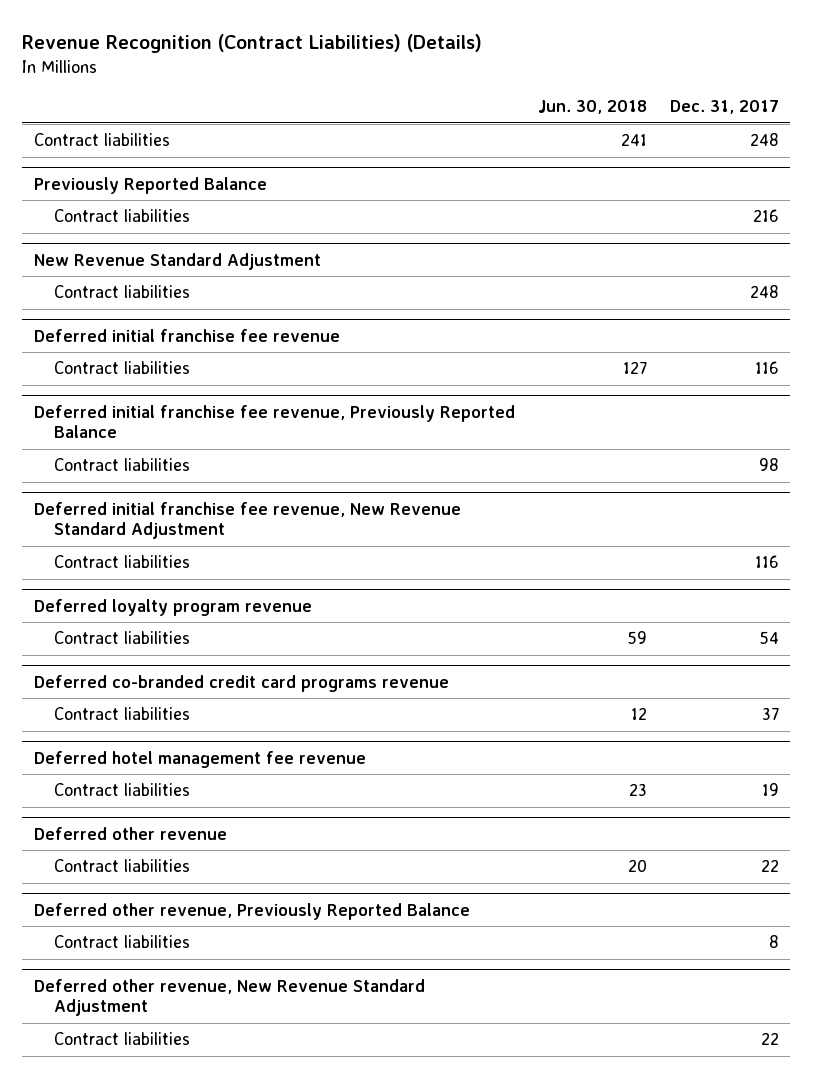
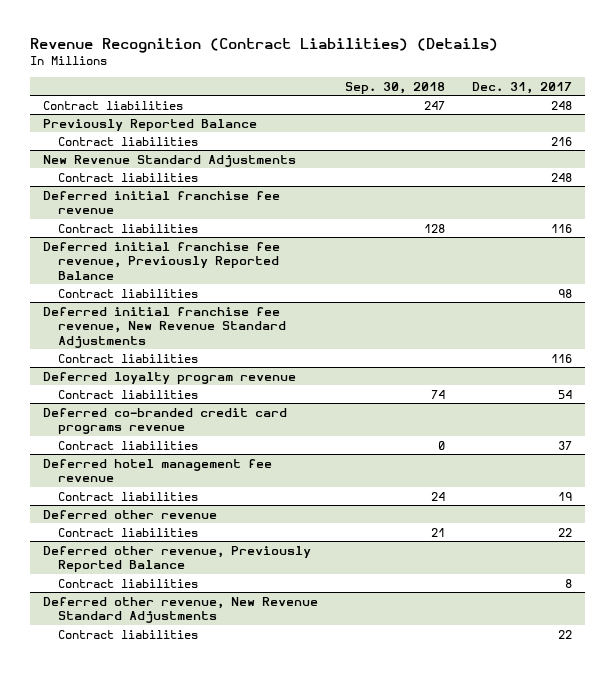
- | Jun. 30, 2018 | Dec. 31, 2017
+ | Sep. 30, 2018 | Dec. 31, 2017
- New Revenue Standard Adjustment
+ New Revenue Standard Adjustments
- Deferred initial franchise fee revenue, New Revenue Standard Adjustment
+ Deferred initial franchise fee revenue, New Revenue Standard Adjustments
- Deferred other revenue, New Revenue Standard Adjustment
+ Deferred other revenue, New Revenue Standard Adjustments

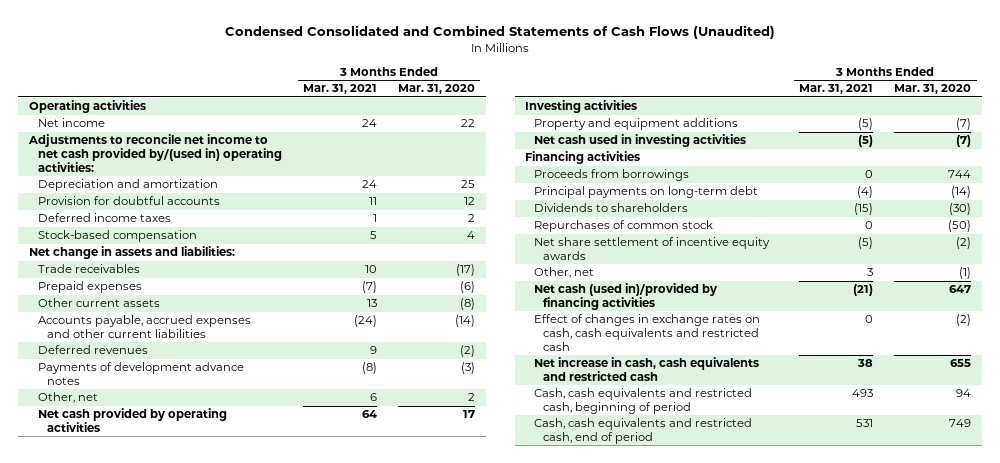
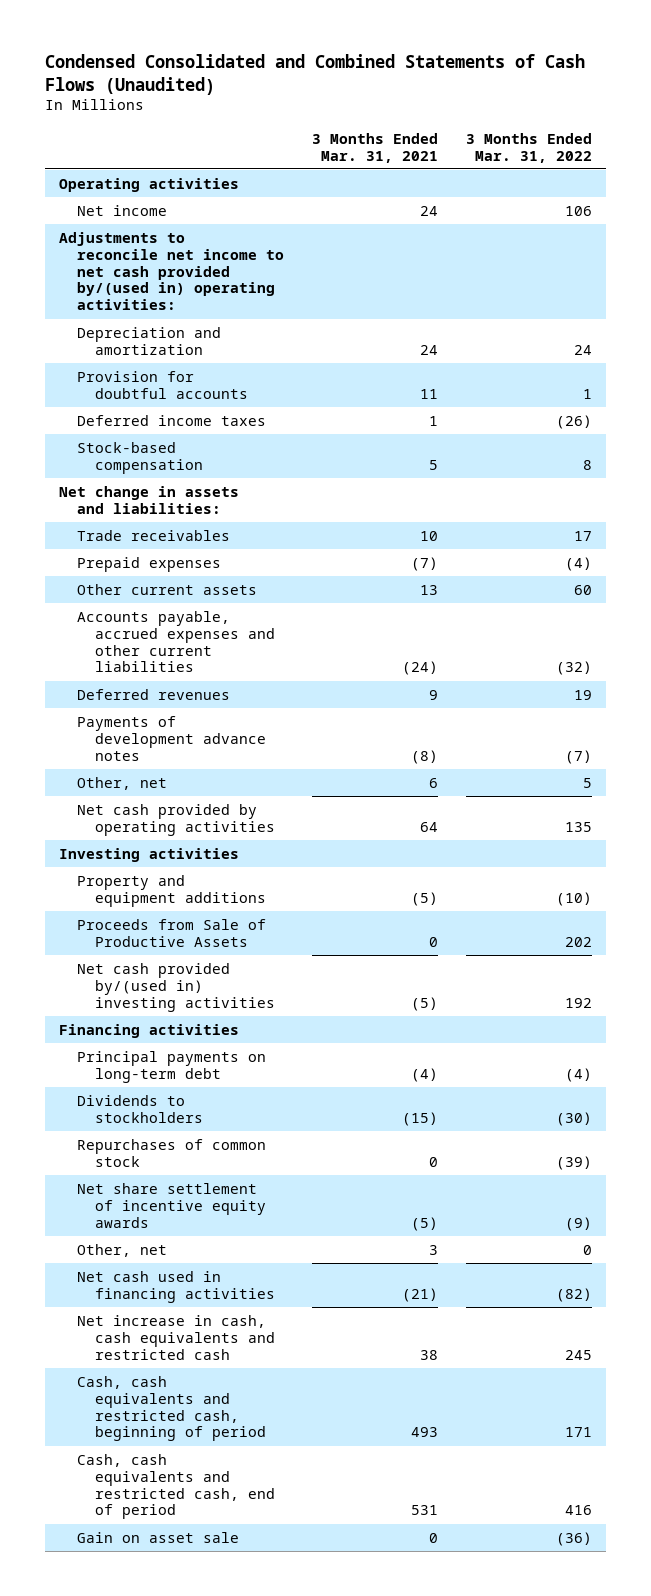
- | 3 Months Ended Mar. 31, 2021 | 3 Months Ended Mar. 31, 2020
+ | 3 Months Ended Mar. 31, 2021 | 3 Months Ended Mar. 31, 2022
- Net cash used in investing activities | (5) | (7)
+ Proceeds from Sale of Productive Assets | 0 | 202
+ Net cash provided by/(used in) investing activities | (5) | 192
- Proceeds from borrowings | 0 | 744
- Dividends to shareholders | (15) | (30)
+ Dividends to stockholders | (15) | (30)
- Net cash (used in)/provided by financing activities | (21) | 647
- Effect of changes in exchange rates on cash, cash equivalents and restricted cash | 0 | (2)
+ Net cash used in financing activities | (21) | (82)
+ Gain on asset sale | 0 | (36)

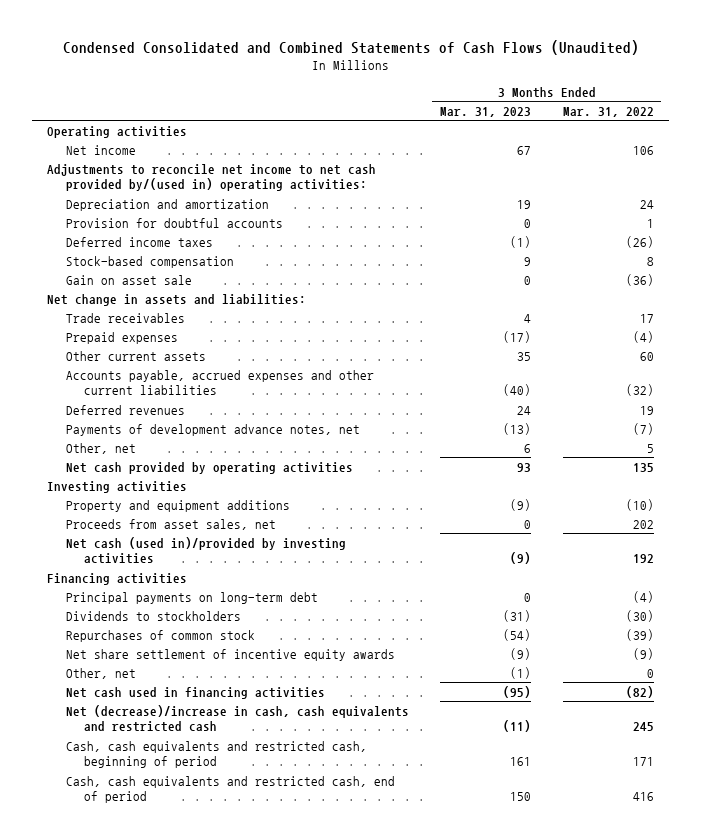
- | 3 Months Ended Mar. 31, 2021 | 3 Months Ended Mar. 31, 2022
+ | 3 Months Ended Mar. 31, 2023 | 3 Months Ended Mar. 31, 2022
moved up: Gain on asset sale | 0 | (36)
- Payments of development advance notes | (8) | (7)
+ Payments of development advance notes, net | (13) | (7)
- Proceeds from Sale of Productive Assets | 0 | 202
- Net cash provided by/(used in) investing activities | (5) | 192
+ Proceeds from asset sales, net | 0 | 202
+ Net cash (used in)/provided by investing activities | (9) | 192
- Net increase in cash, cash equivalents and restricted cash | 38 | 245
+ Net (decrease)/increase in cash, cash equivalents and restricted cash | (11) | 245

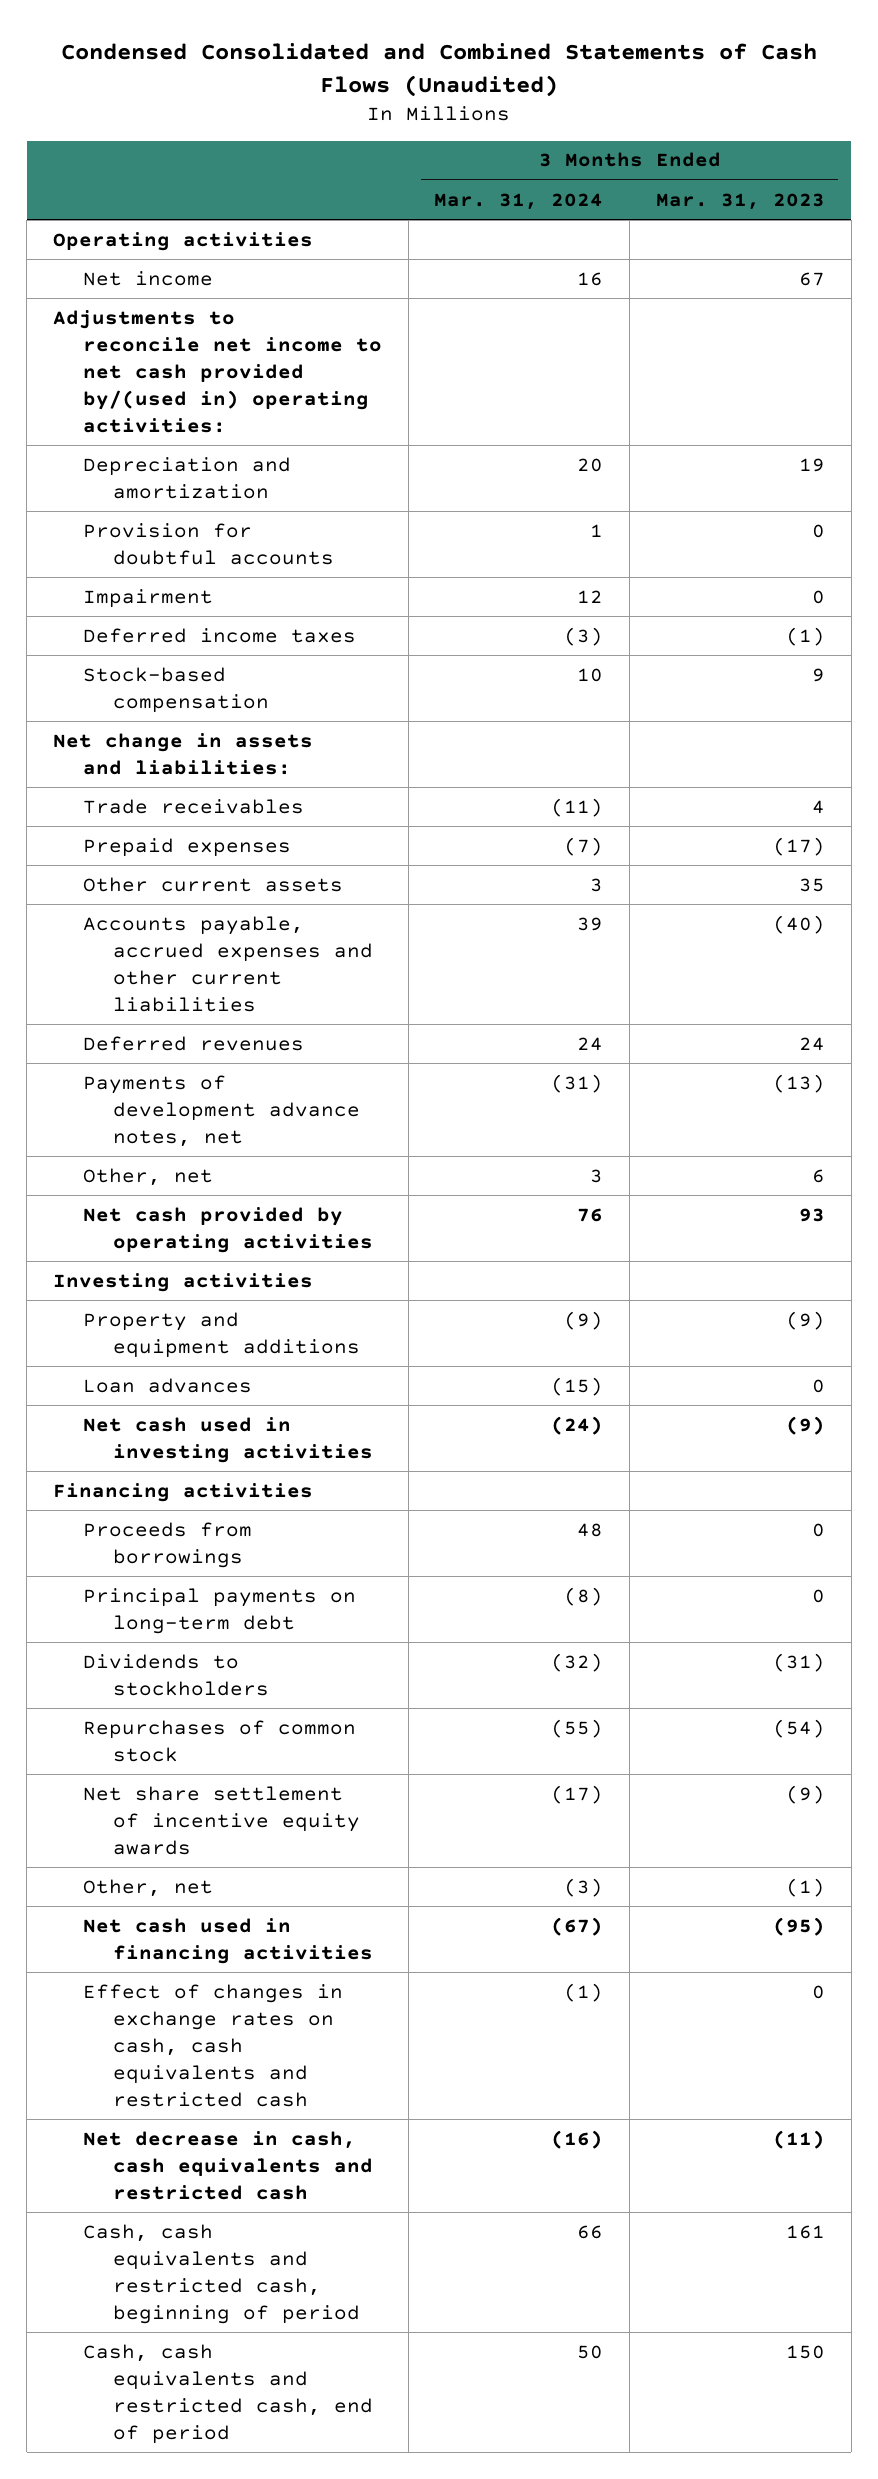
- | 3 Months Ended Mar. 31, 2023 | 3 Months Ended Mar. 31, 2022
+ | 3 Months Ended Mar. 31, 2024 | 3 Months Ended Mar. 31, 2023
+ Impairment | 12 | 0
- Gain on asset sale | 0 | (36)
- Proceeds from asset sales, net | 0 | 202
- Net cash (used in)/provided by investing activities | (9) | 192
+ Loan advances | (15) | 0
+ Net cash used in investing activities | (24) | (9)
+ Proceeds from borrowings | 48 | 0
- Net (decrease)/increase in cash, cash equivalents and restricted cash | (11) | 245
+ Effect of changes in exchange rates on cash, cash equivalents and restricted cash | (1) | 0
+ Net decrease in cash, cash equivalents and restricted cash | (16) | (11)

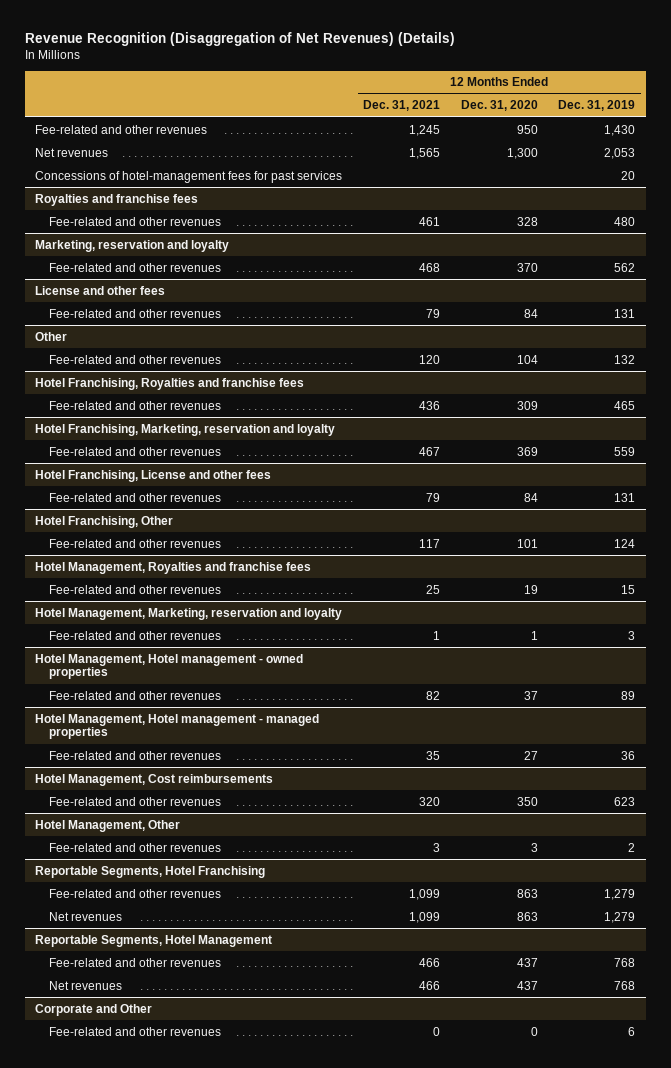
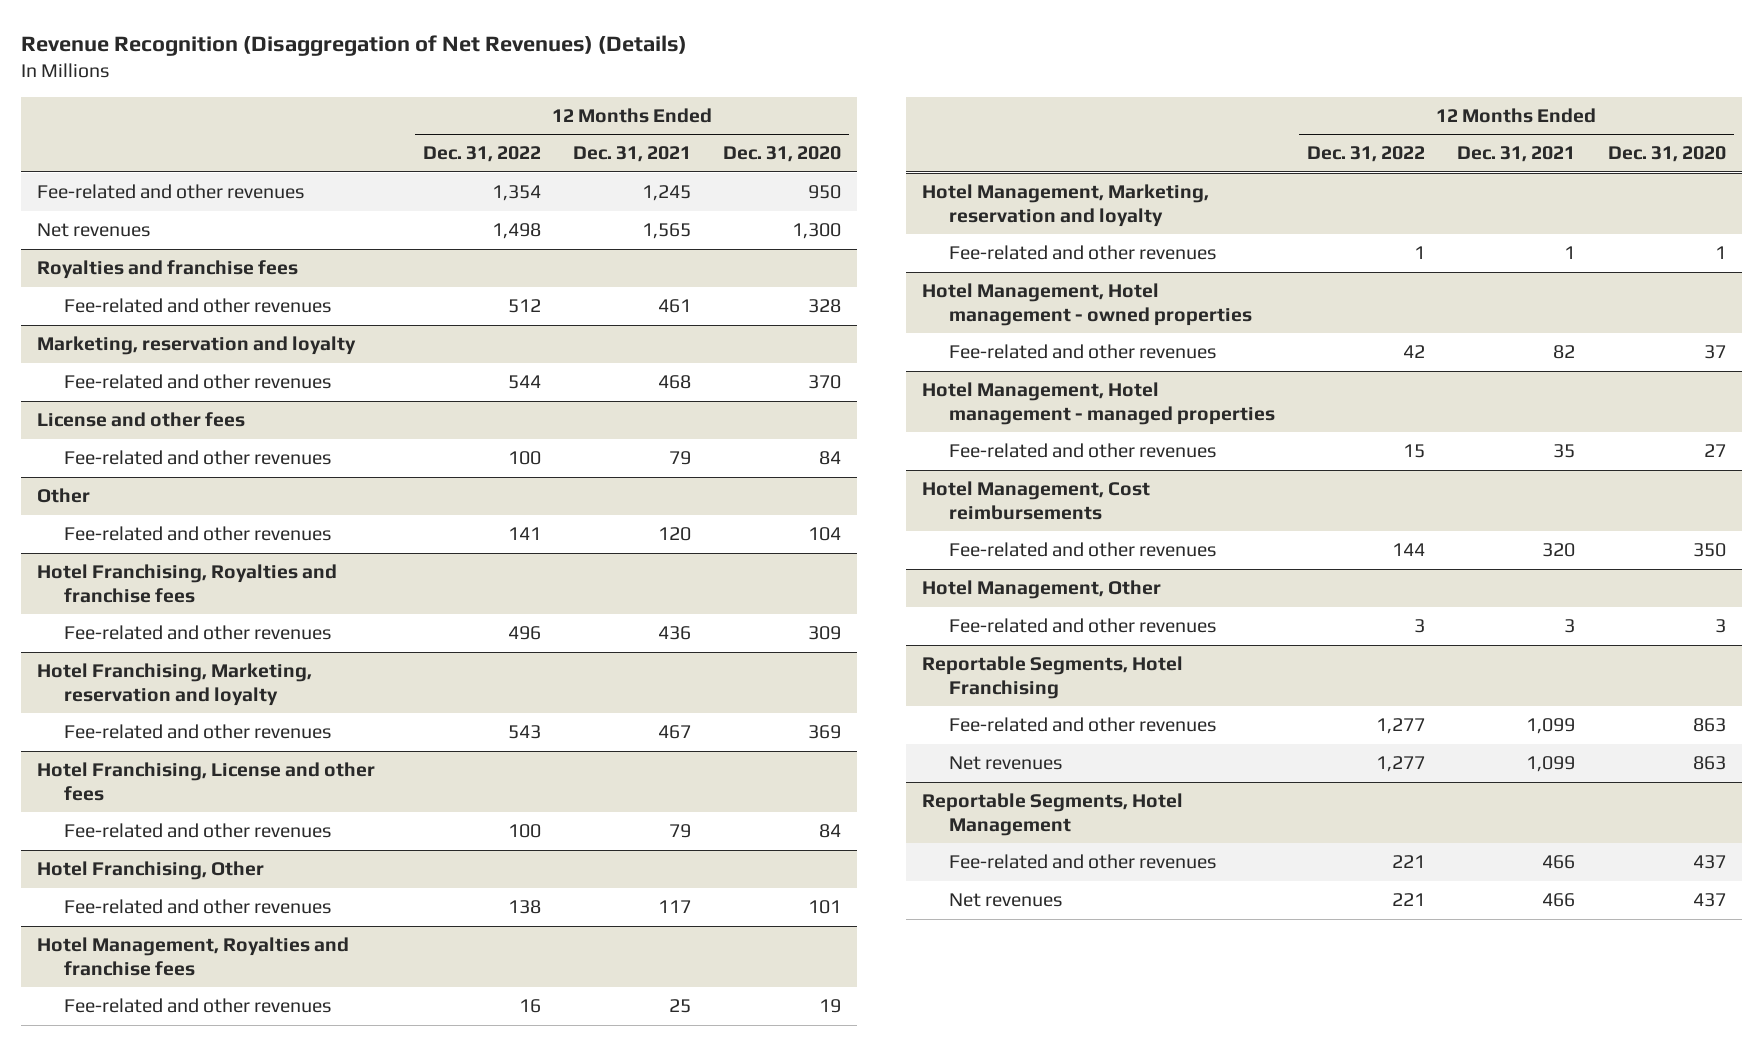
- | 12 Months Ended Dec. 31, 2021 | 12 Months Ended Dec. 31, 2020 | 12 Months Ended Dec. 31, 2019
+ | 12 Months Ended Dec. 31, 2022 | 12 Months Ended Dec. 31, 2021 | 12 Months Ended Dec. 31, 2020
- Concessions of hotel-management fees for past services | | | 20
- Corporate and Other
- Fee-related and other revenues | 0 | 0 | 6

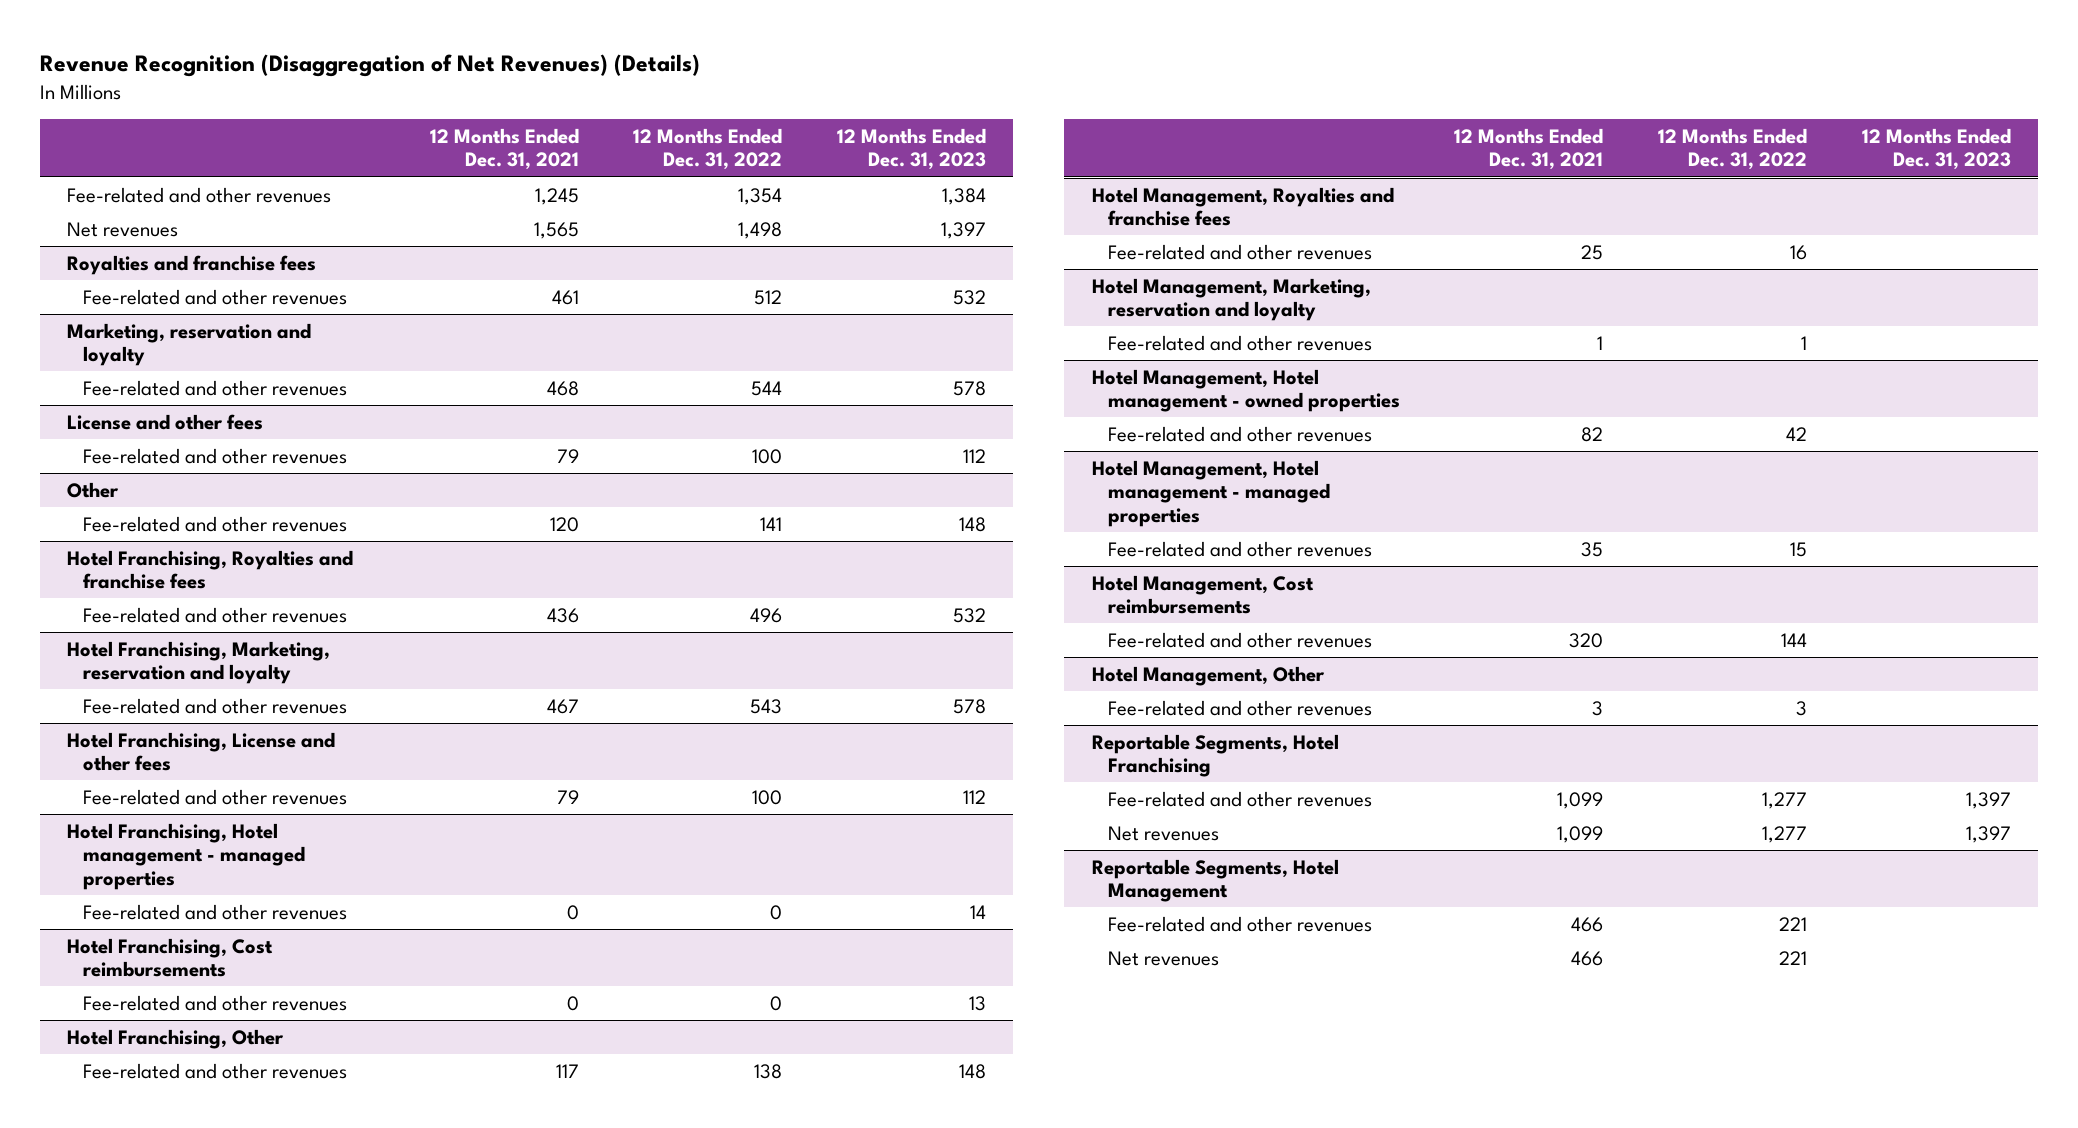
- | 12 Months Ended Dec. 31, 2022 | 12 Months Ended Dec. 31, 2021 | 12 Months Ended Dec. 31, 2020
+ | 12 Months Ended Dec. 31, 2021 | 12 Months Ended Dec. 31, 2022 | 12 Months Ended Dec. 31, 2023
+ Hotel Franchising, Hotel management - managed properties
+ Fee-related and other revenues | 0 | 0 | 14
+ Hotel Franchising, Cost reimbursements
+ Fee-related and other revenues | 0 | 0 | 13

